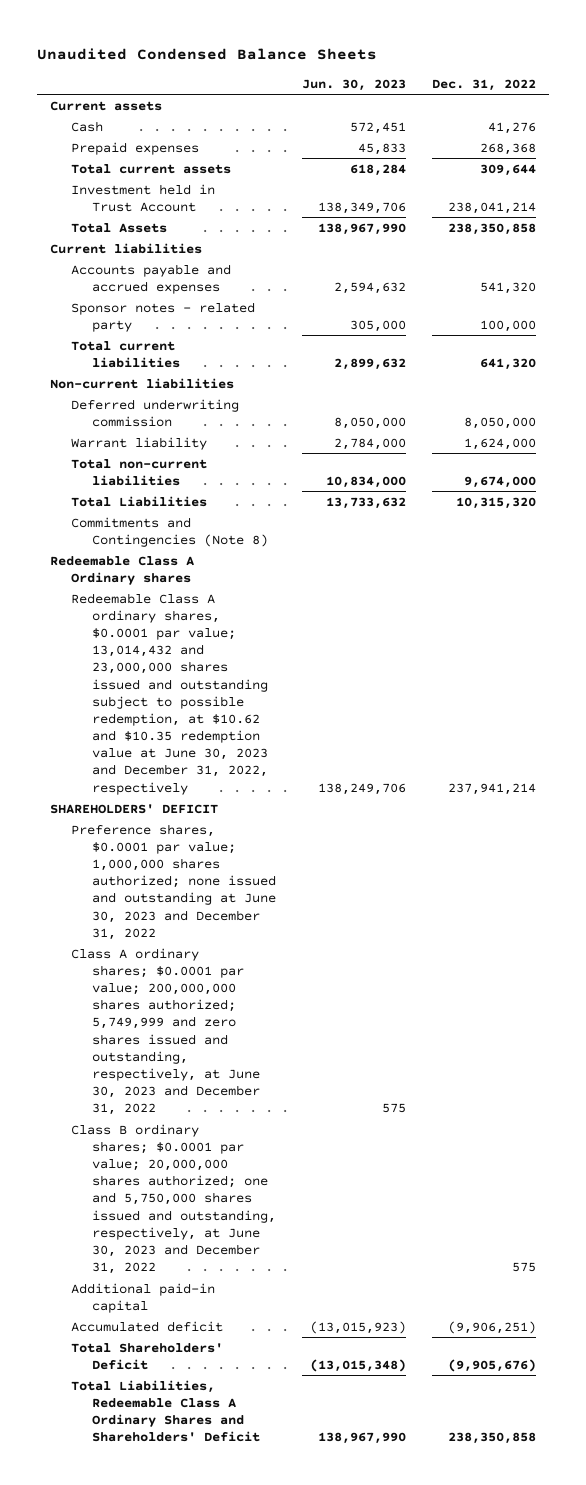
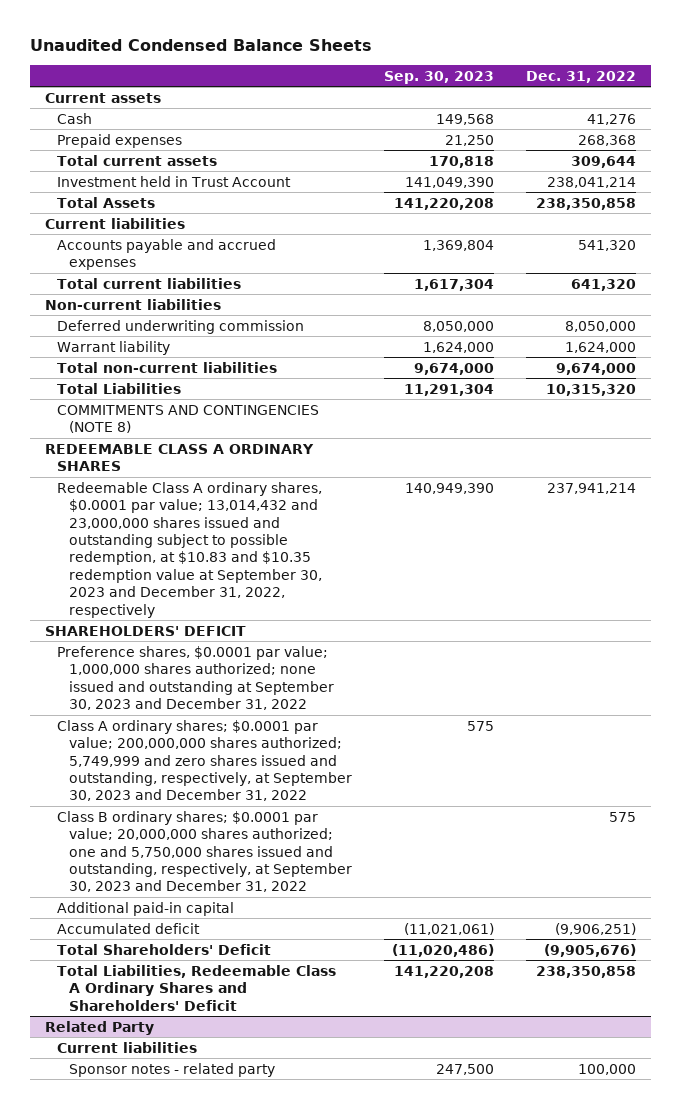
- | Jun. 30, 2023 | Dec. 31, 2022
+ | Sep. 30, 2023 | Dec. 31, 2022
- Sponsor notes - related party | 305,000 | 100,000
- Commitments and Contingencies (Note 8)
- Redeemable Class A Ordinary shares
- Redeemable Class A ordinary shares, $0.0001 par value; 13,014,432 and 23,000,000 shares issued and outstanding subject to possible redemption, at $10.62 and $10.35 redemption value at June 30, 2023 and December 31, 2022, respectively | 138,249,706 | 237,941,214
+ COMMITMENTS AND CONTINGENCIES (NOTE 8)
+ REDEEMABLE CLASS A ORDINARY SHARES
+ Redeemable Class A ordinary shares, $0.0001 par value; 13,014,432 and 23,000,000 shares issued and outstanding subject to possible redemption, at $10.83 and $10.35 redemption value at September 30, 2023 and December 31, 2022, respectively | 140,949,390 | 237,941,214
- Preference shares, $0.0001 par value; 1,000,000 shares authorized; none issued and outstanding at June 30, 2023 and December 31, 2022
- Class A ordinary shares; $0.0001 par value; 200,000,000 shares authorized; 5,749,999 and zero shares issued and outstanding, respectively, at June 30, 2023 and December 31, 2022 | 575 |
- Class B ordinary shares; $0.0001 par value; 20,000,000 shares authorized; one and 5,750,000 shares issued and outstanding, respectively, at June 30, 2023 and December 31, 2022 | | 575
+ Preference shares, $0.0001 par value; 1,000,000 shares authorized; none issued and outstanding at September 30, 2023 and December 31, 2022
+ Class A ordinary shares; $0.0001 par value; 200,000,000 shares authorized; 5,749,999 and zero shares issued and outstanding, respectively, at September 30, 2023 and December 31, 2022 | 575 |
+ Class B ordinary shares; $0.0001 par value; 20,000,000 shares authorized; one and 5,750,000 shares issued and outstanding, respectively, at September 30, 2023 and December 31, 2022 | | 575
+ Related Party
+ Current liabilities
+ Sponsor notes - related party | 247,500 | 100,000

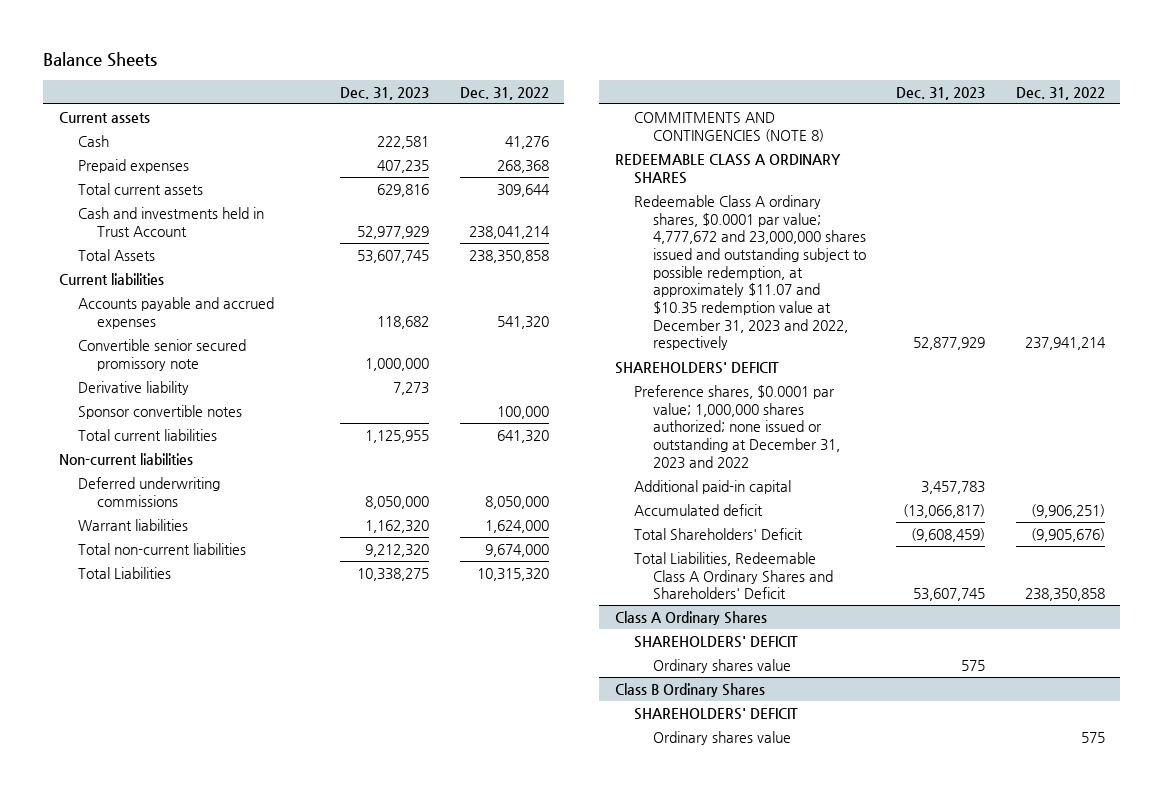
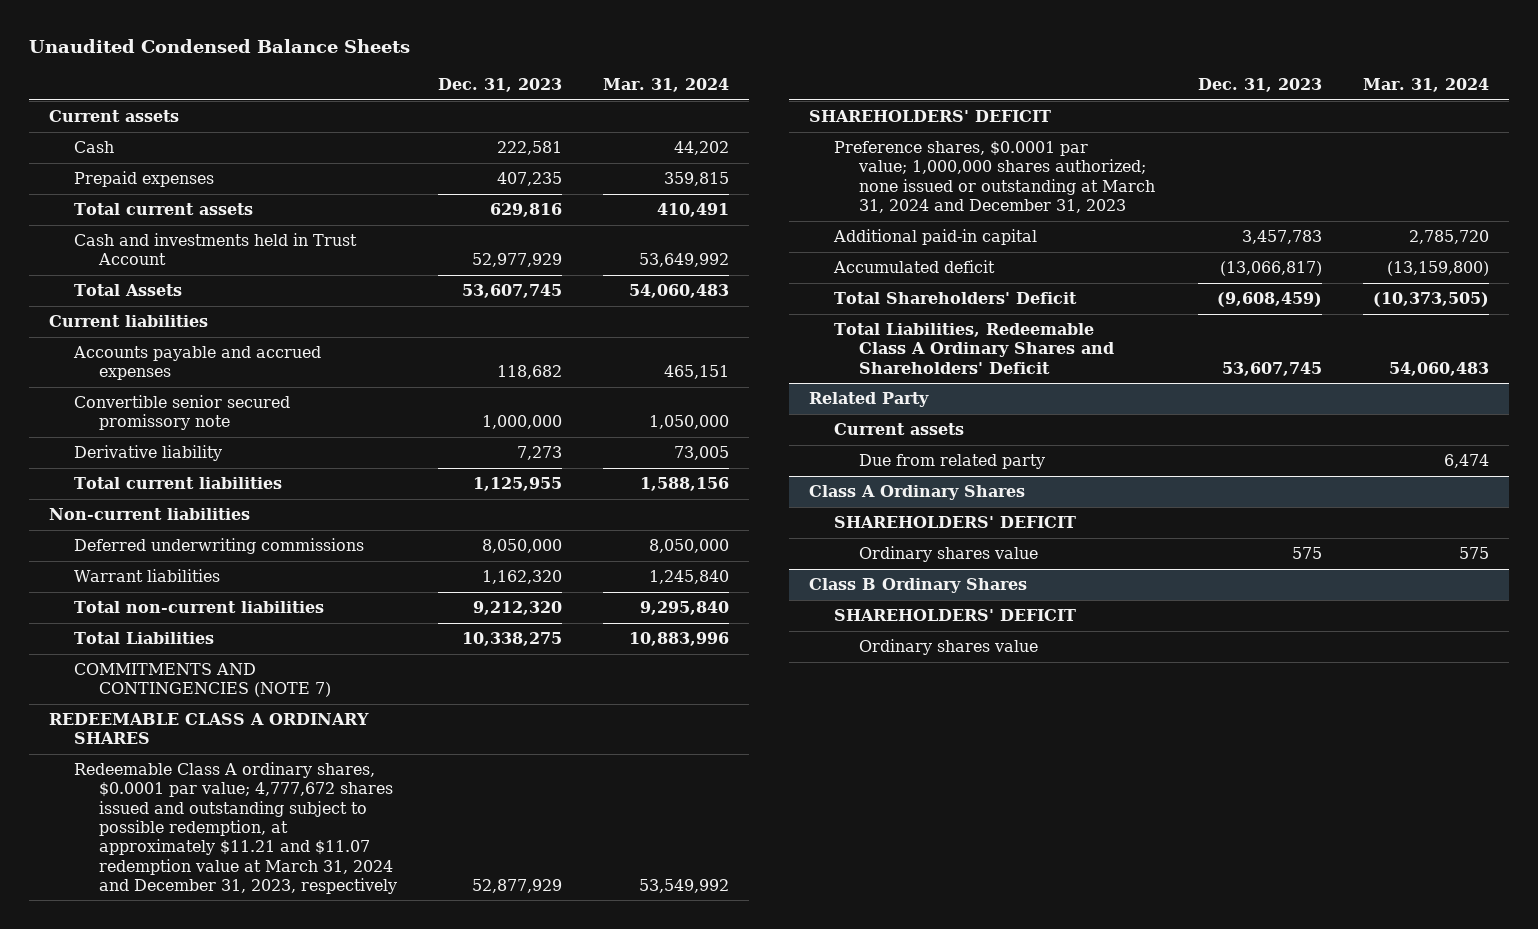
- Balance Sheets
+ Unaudited Condensed Balance Sheets
- | Dec. 31, 2023 | Dec. 31, 2022
+ | Dec. 31, 2023 | Mar. 31, 2024
- Sponsor convertible notes | | 100,000
- COMMITMENTS AND CONTINGENCIES (NOTE 8)
+ COMMITMENTS AND CONTINGENCIES (NOTE 7)
- Redeemable Class A ordinary shares, $0.0001 par value; 4,777,672 and 23,000,000 shares issued and outstanding subject to possible redemption, at approximately $11.07 and $10.35 redemption value at December 31, 2023 and 2022, respectively | 52,877,929 | 237,941,214
+ Redeemable Class A ordinary shares, $0.0001 par value; 4,777,672 shares issued and outstanding subject to possible redemption, at approximately $11.21 and $11.07 redemption value at March 31, 2024 and December 31, 2023, respectively | 52,877,929 | 53,549,992
- Preference shares, $0.0001 par value; 1,000,000 shares authorized; none issued or outstanding at December 31, 2023 and 2022
+ Preference shares, $0.0001 par value; 1,000,000 shares authorized; none issued or outstanding at March 31, 2024 and December 31, 2023
+ Related Party
+ Current assets
+ Due from related party | | 6,474

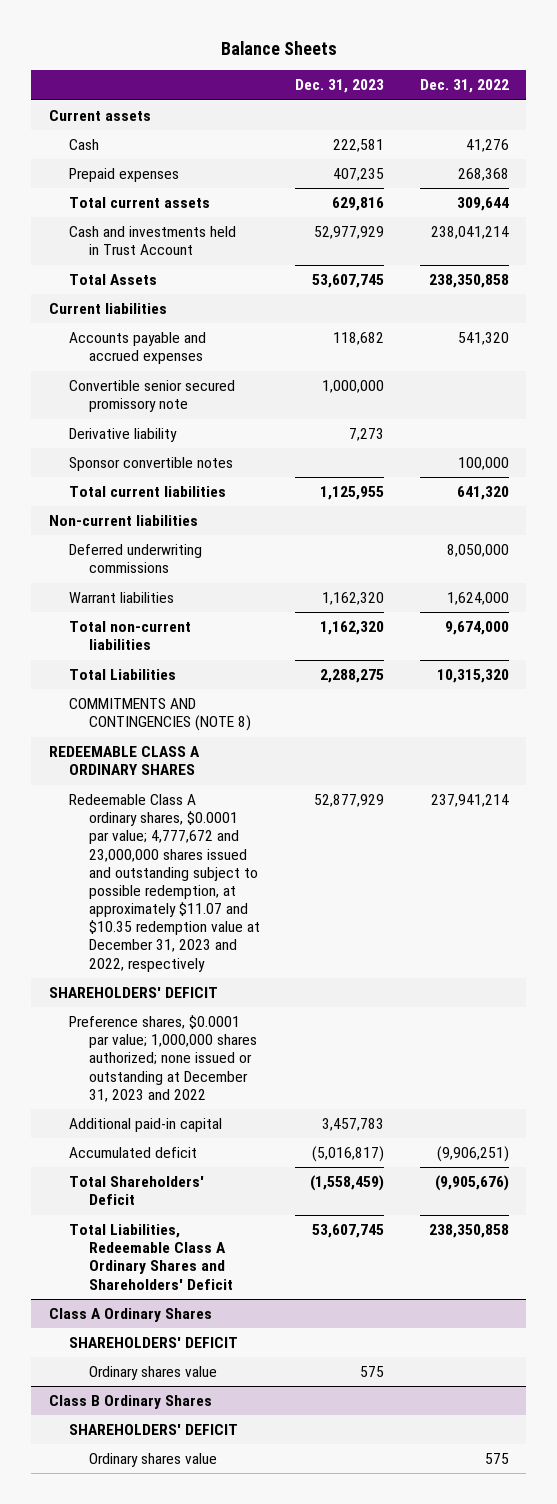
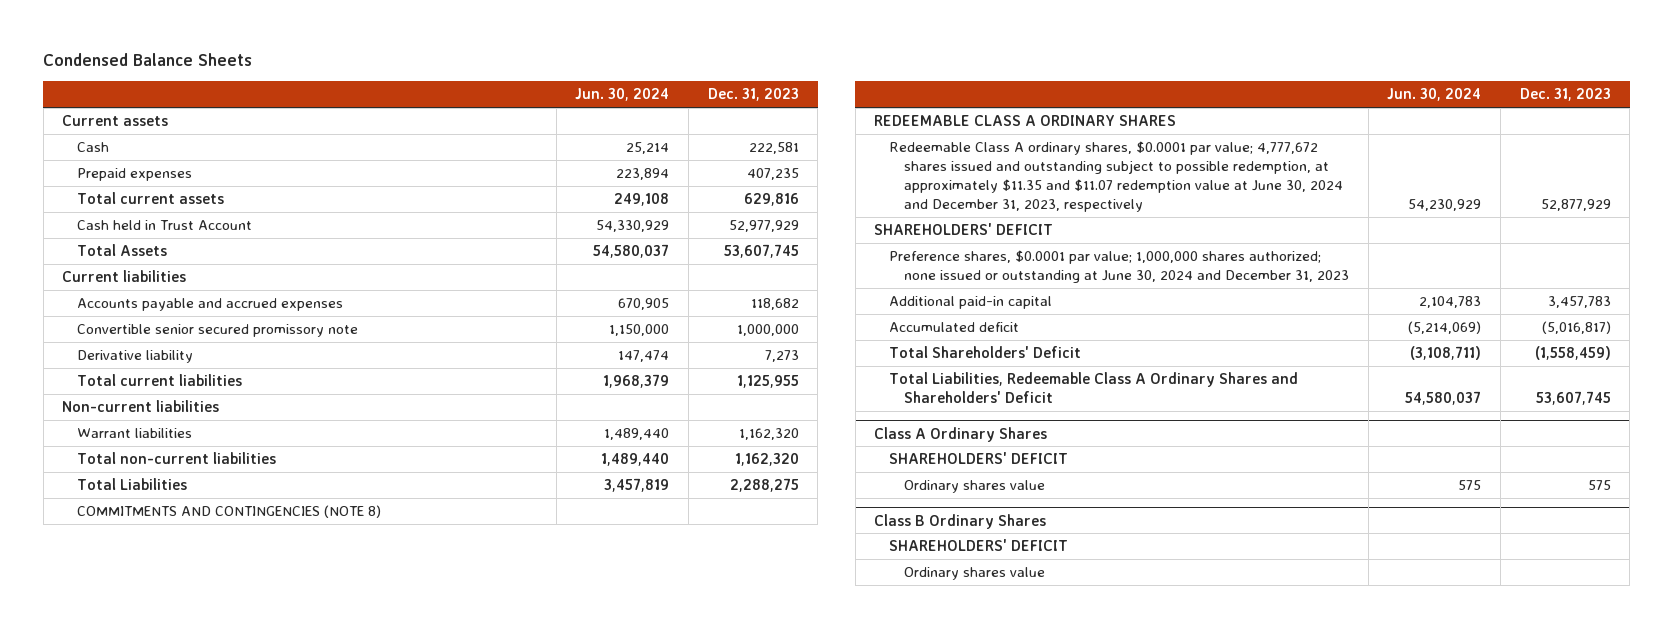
- Balance Sheets
+ Condensed Balance Sheets
- | Dec. 31, 2023 | Dec. 31, 2022
+ | Jun. 30, 2024 | Dec. 31, 2023
- Cash and investments held in Trust Account | 52,977,929 | 238,041,214
+ Cash held in Trust Account | 54,330,929 | 52,977,929
- Sponsor convertible notes | | 100,000
- Deferred underwriting commissions | | 8,050,000
- Redeemable Class A ordinary shares, $0.0001 par value; 4,777,672 and 23,000,000 shares issued and outstanding subject to possible redemption, at approximately $11.07 and $10.35 redemption value at December 31, 2023 and 2022, respectively | 52,877,929 | 237,941,214
+ Redeemable Class A ordinary shares, $0.0001 par value; 4,777,672 shares issued and outstanding subject to possible redemption, at approximately $11.35 and $11.07 redemption value at June 30, 2024 and December 31, 2023, respectively | 54,230,929 | 52,877,929
- Preference shares, $0.0001 par value; 1,000,000 shares authorized; none issued or outstanding at December 31, 2023 and 2022
+ Preference shares, $0.0001 par value; 1,000,000 shares authorized; none issued or outstanding at June 30, 2024 and December 31, 2023

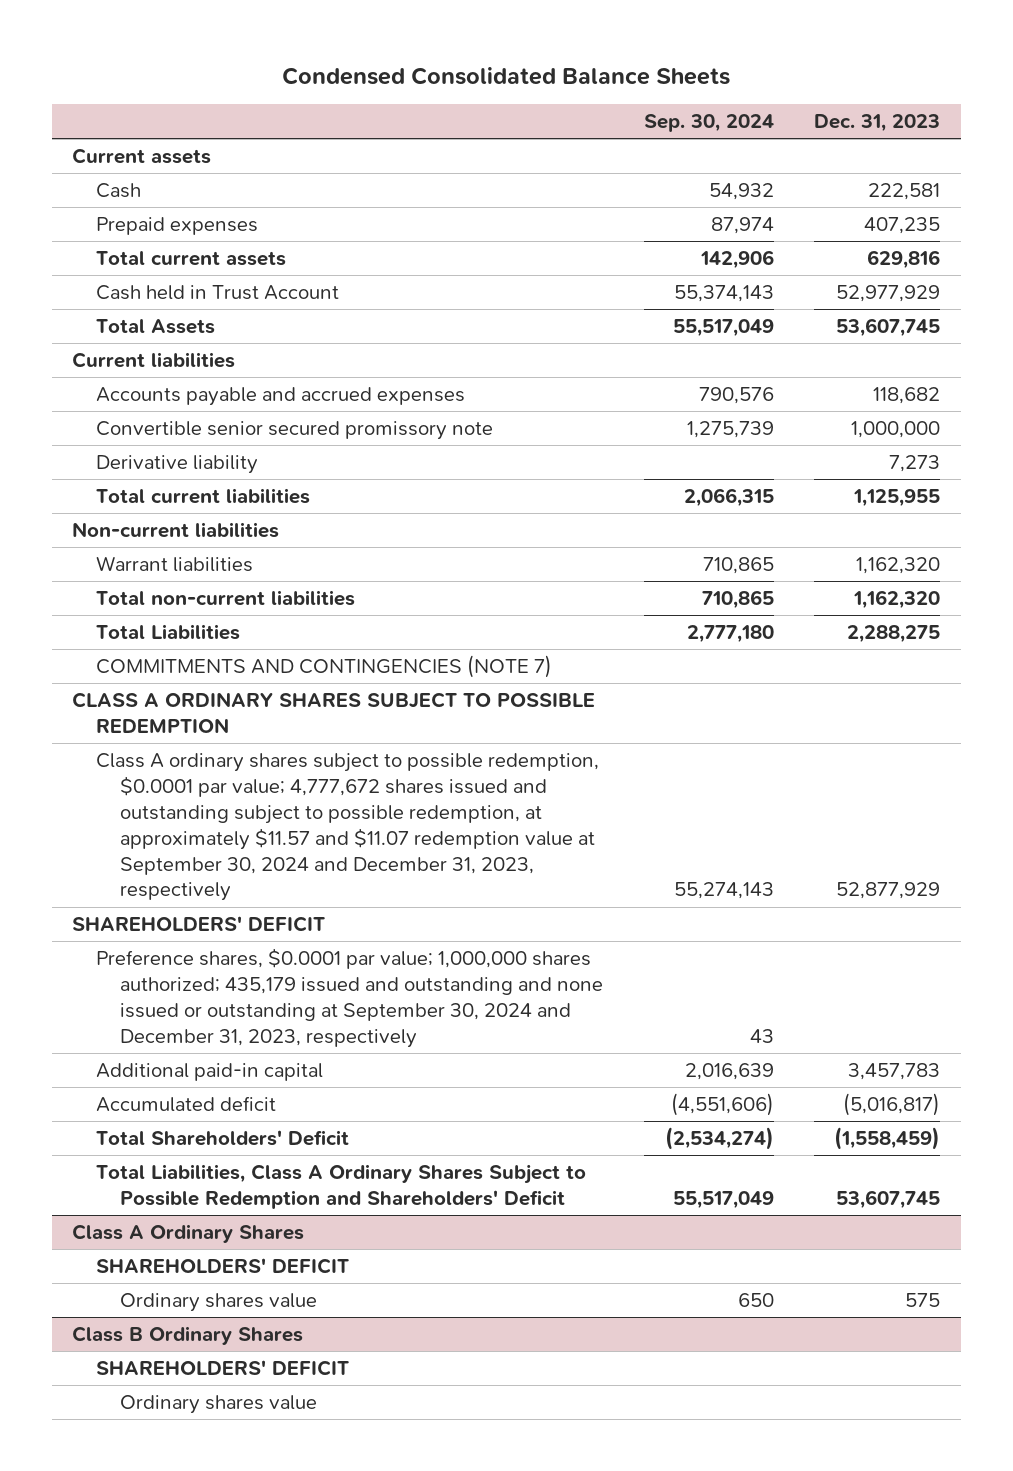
- Condensed Balance Sheets
+ Condensed Consolidated Balance Sheets
- | Jun. 30, 2024 | Dec. 31, 2023
+ | Sep. 30, 2024 | Dec. 31, 2023
- COMMITMENTS AND CONTINGENCIES (NOTE 8)
- REDEEMABLE CLASS A ORDINARY SHARES
- Redeemable Class A ordinary shares, $0.0001 par value; 4,777,672 shares issued and outstanding subject to possible redemption, at approximately $11.35 and $11.07 redemption value at June 30, 2024 and December 31, 2023, respectively | 54,230,929 | 52,877,929
+ COMMITMENTS AND CONTINGENCIES (NOTE 7)
+ CLASS A ORDINARY SHARES SUBJECT TO POSSIBLE REDEMPTION
+ Class A ordinary shares subject to possible redemption, $0.0001 par value; 4,777,672 shares issued and outstanding subject to possible redemption, at approximately $11.57 and $11.07 redemption value at September 30, 2024 and December 31, 2023, respectively | 55,274,143 | 52,877,929
- Preference shares, $0.0001 par value; 1,000,000 shares authorized; none issued or outstanding at June 30, 2024 and December 31, 2023
+ Preference shares, $0.0001 par value; 1,000,000 shares authorized; 435,179 issued and outstanding and none issued or outstanding at September 30, 2024 and December 31, 2023, respectively | 43 |
- Total Liabilities, Redeemable Class A Ordinary Shares and Shareholders' Deficit | 54,580,037 | 53,607,745
+ Total Liabilities, Class A Ordinary Shares Subject to Possible Redemption and Shareholders' Deficit | 55,517,049 | 53,607,745

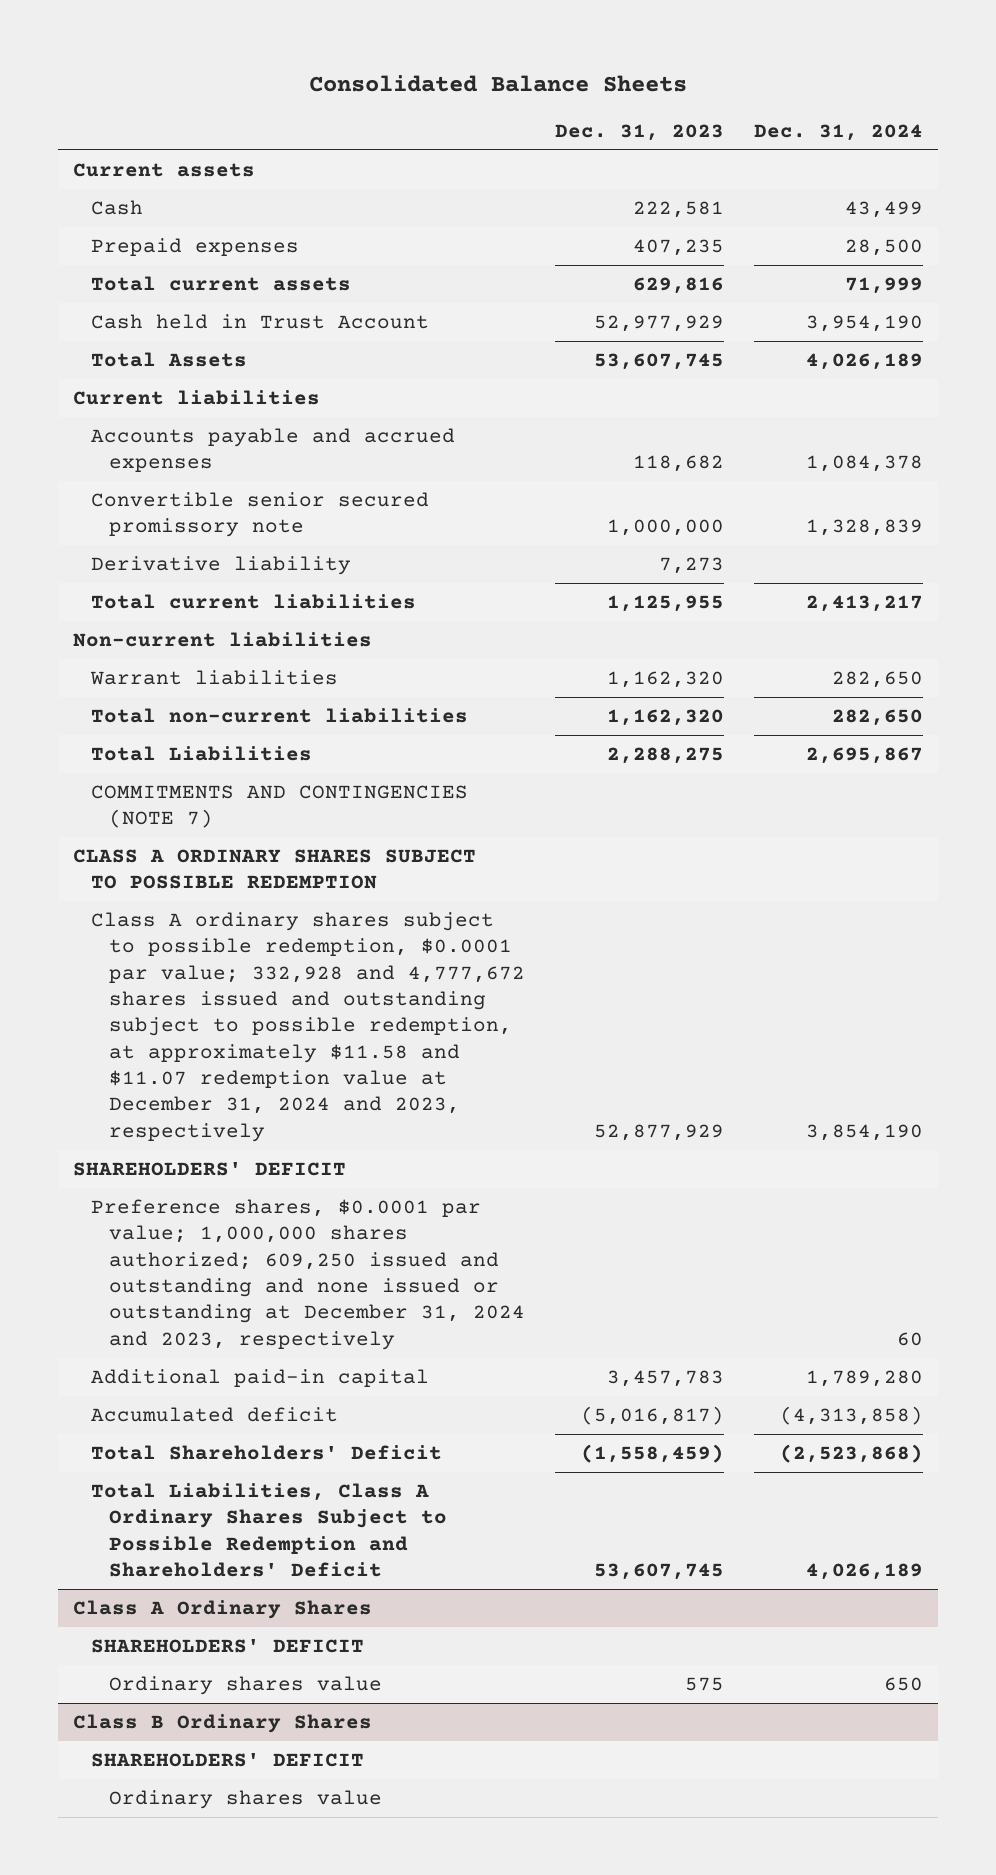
- Condensed Consolidated Balance Sheets
+ Consolidated Balance Sheets
- | Sep. 30, 2024 | Dec. 31, 2023
+ | Dec. 31, 2023 | Dec. 31, 2024
- Class A ordinary shares subject to possible redemption, $0.0001 par value; 4,777,672 shares issued and outstanding subject to possible redemption, at approximately $11.57 and $11.07 redemption value at September 30, 2024 and December 31, 2023, respectively | 55,274,143 | 52,877,929
+ Class A ordinary shares subject to possible redemption, $0.0001 par value; 332,928 and 4,777,672 shares issued and outstanding subject to possible redemption, at approximately $11.58 and $11.07 redemption value at December 31, 2024 and 2023, respectively | 52,877,929 | 3,854,190
- Preference shares, $0.0001 par value; 1,000,000 shares authorized; 435,179 issued and outstanding and none issued or outstanding at September 30, 2024 and December 31, 2023, respectively | 43 |
+ Preference shares, $0.0001 par value; 1,000,000 shares authorized; 609,250 issued and outstanding and none issued or outstanding at December 31, 2024 and 2023, respectively | | 60

